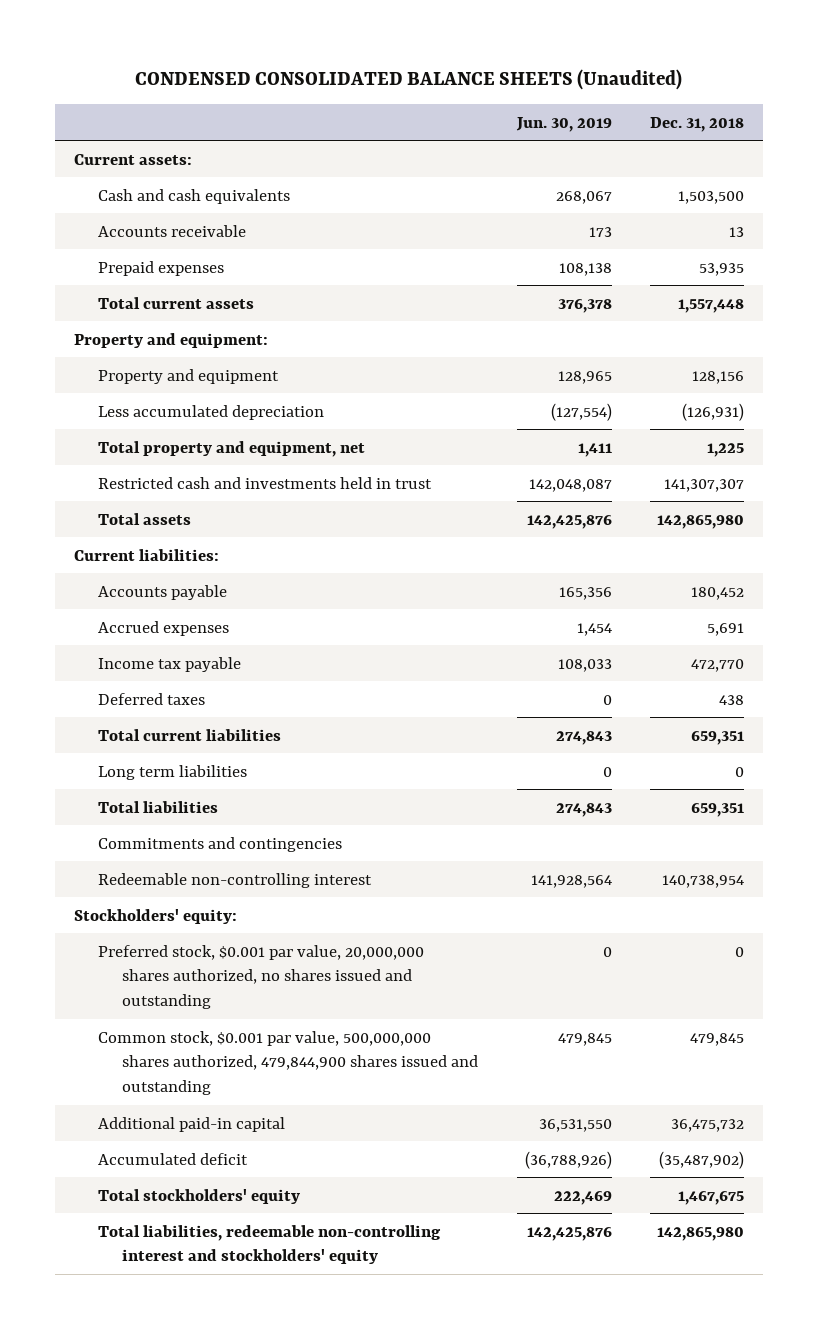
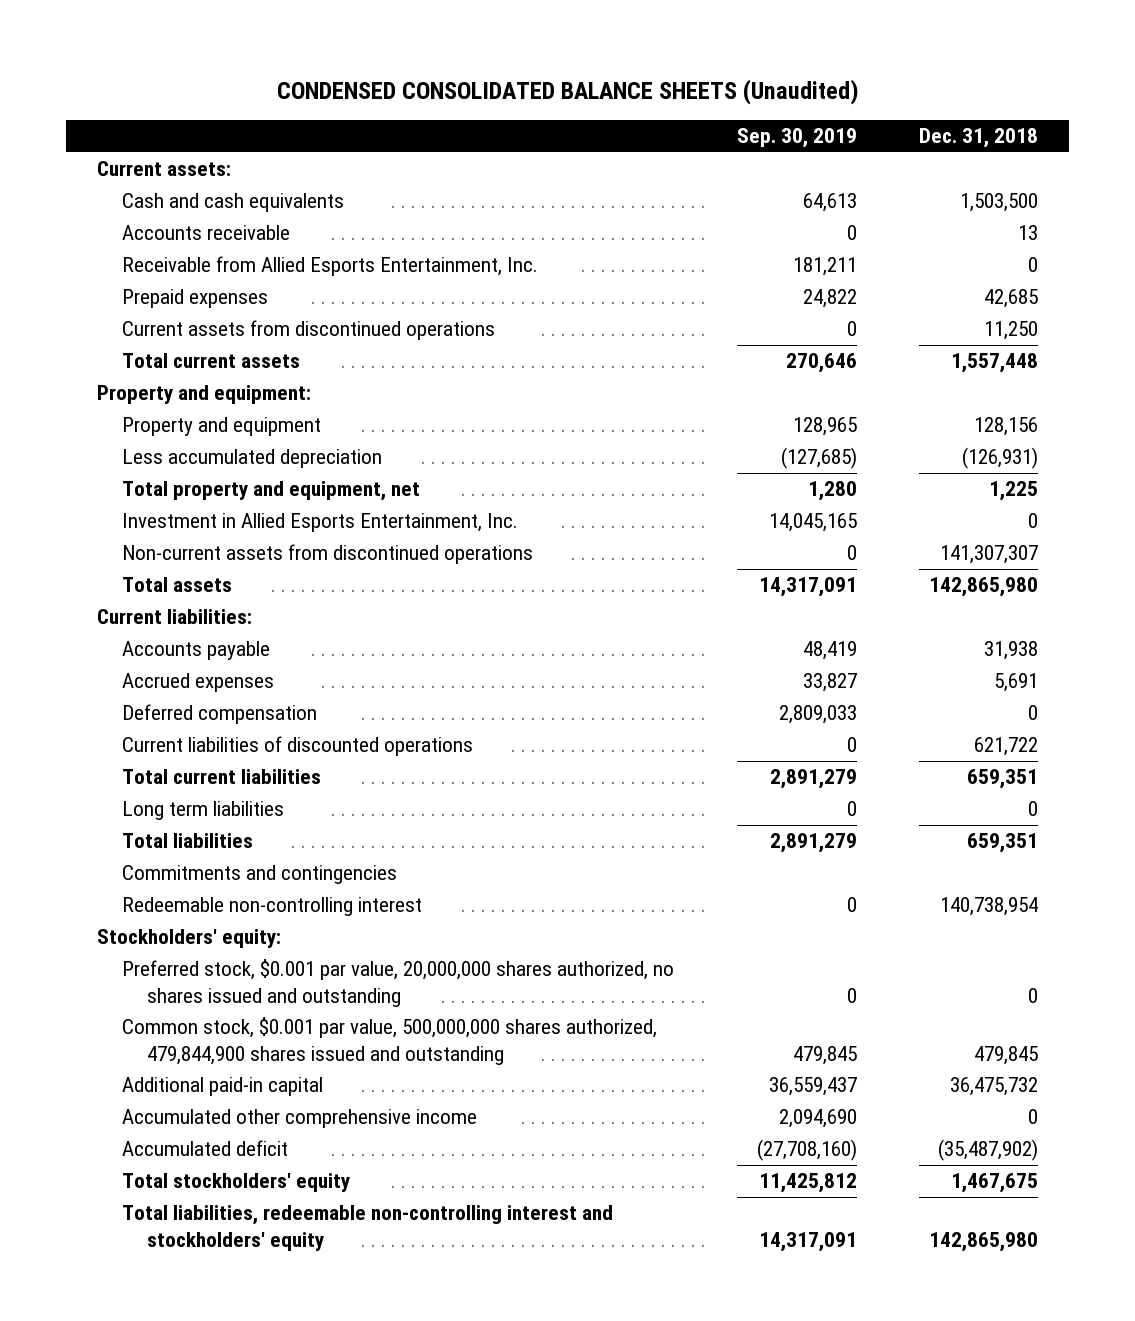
- | Jun. 30, 2019 | Dec. 31, 2018
+ | Sep. 30, 2019 | Dec. 31, 2018
- Prepaid expenses | 108,138 | 53,935
+ Receivable from Allied Esports Entertainment, Inc. | 181,211 | 0
+ Prepaid expenses | 24,822 | 42,685
+ Current assets from discontinued operations | 0 | 11,250
- Restricted cash and investments held in trust | 142,048,087 | 141,307,307
+ Investment in Allied Esports Entertainment, Inc. | 14,045,165 | 0
+ Non-current assets from discontinued operations | 0 | 141,307,307
- Accounts payable | 165,356 | 180,452
+ Accounts payable | 48,419 | 31,938
- Income tax payable | 108,033 | 472,770
- Deferred taxes | 0 | 438
+ Deferred compensation | 2,809,033 | 0
+ Current liabilities of discounted operations | 0 | 621,722
+ Accumulated other comprehensive income | 2,094,690 | 0

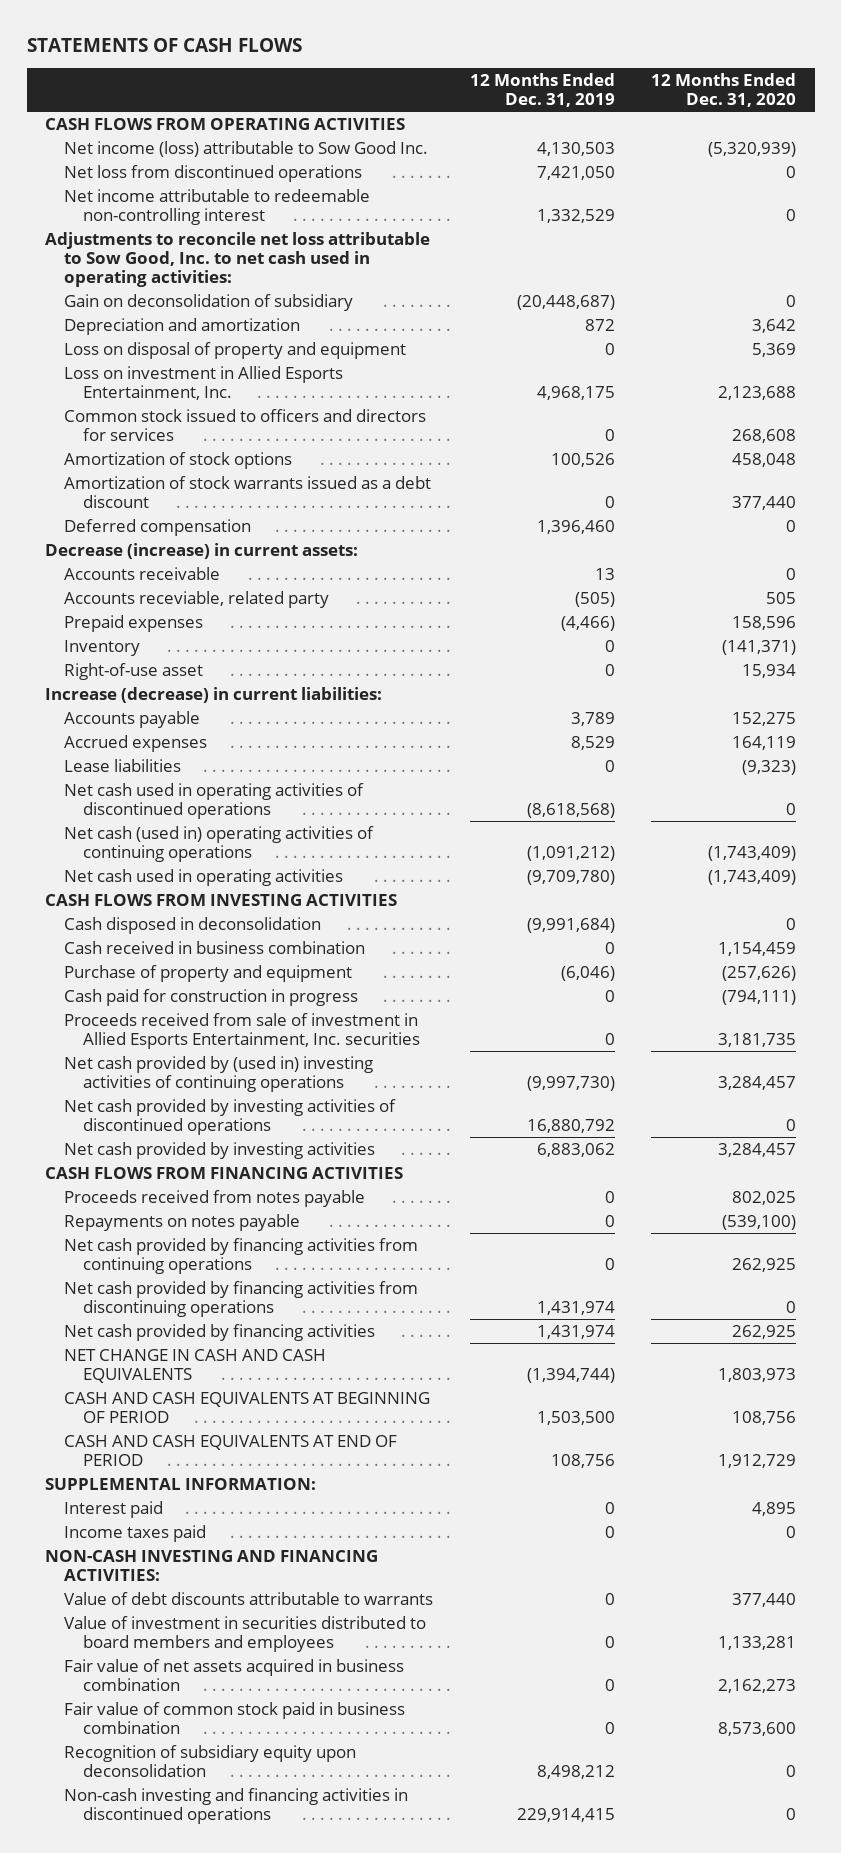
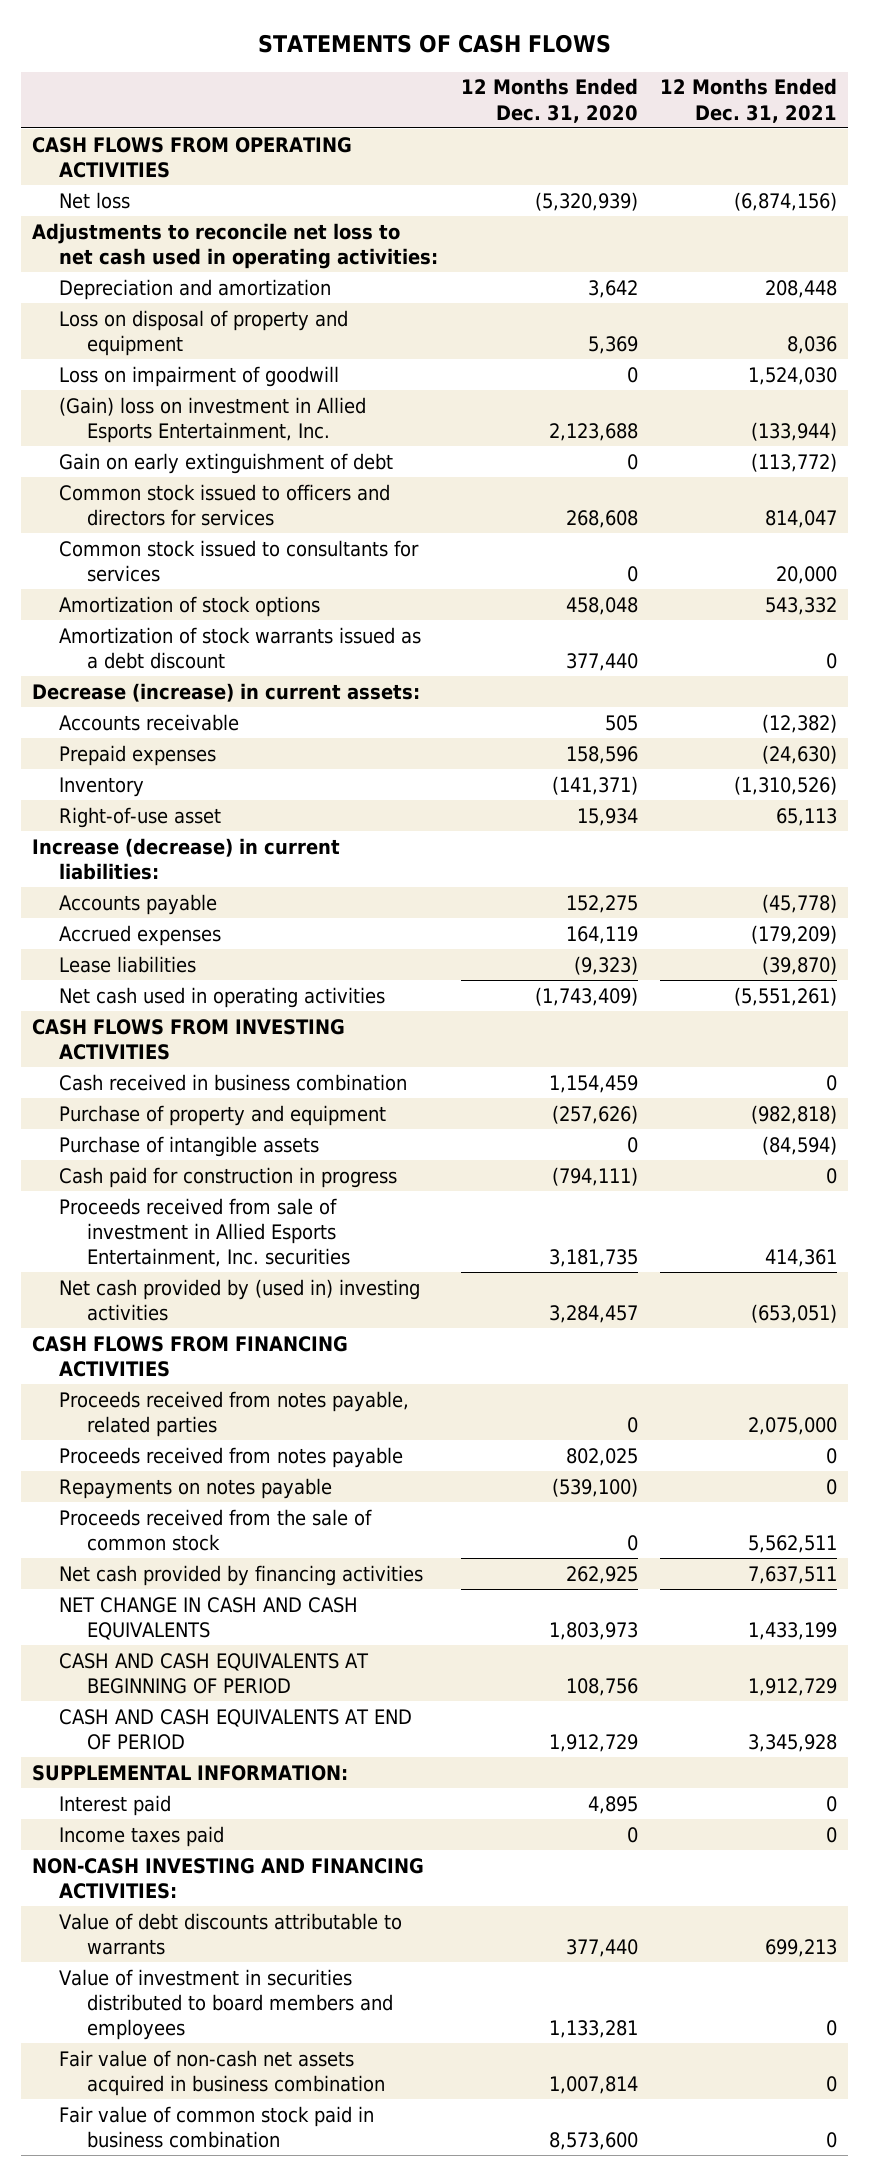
- | 12 Months Ended Dec. 31, 2019 | 12 Months Ended Dec. 31, 2020
+ | 12 Months Ended Dec. 31, 2020 | 12 Months Ended Dec. 31, 2021
- Net income (loss) attributable to Sow Good Inc. | 4,130,503 | (5,320,939)
- Net loss from discontinued operations | 7,421,050 | 0
- Net income attributable to redeemable non-controlling interest | 1,332,529 | 0
- Adjustments to reconcile net loss attributable to Sow Good, Inc. to net cash used in operating activities:
- Gain on deconsolidation of subsidiary | (20,448,687) | 0
+ Net loss | (5,320,939) | (6,874,156)
+ Adjustments to reconcile net loss to net cash used in operating activities:
- Loss on investment in Allied Esports Entertainment, Inc. | 4,968,175 | 2,123,688
+ Loss on impairment of goodwill | 0 | 1,524,030
+ (Gain) loss on investment in Allied Esports Entertainment, Inc. | 2,123,688 | (133,944)
+ Gain on early extinguishment of debt | 0 | (113,772)
+ Common stock issued to consultants for services | 0 | 20,000
- Deferred compensation | 1,396,460 | 0
- Accounts receivable | 13 | 0
- Accounts receviable, related party | (505) | 505
+ Accounts receivable | 505 | (12,382)
- Net cash used in operating activities of discontinued operations | (8,618,568) | 0
- Net cash (used in) operating activities of continuing operations | (1,091,212) | (1,743,409)
- Cash disposed in deconsolidation | (9,991,684) | 0
+ Purchase of intangible assets | 0 | (84,594)
- Net cash provided by (used in) investing activities of continuing operations | (9,997,730) | 3,284,457
- Net cash provided by investing activities of discontinued operations | 16,880,792 | 0
- Net cash provided by investing activities | 6,883,062 | 3,284,457
+ Net cash provided by (used in) investing activities | 3,284,457 | (653,051)
+ Proceeds received from notes payable, related parties | 0 | 2,075,000
- Net cash provided by financing activities from continuing operations | 0 | 262,925
- Net cash provided by financing activities from discontinuing operations | 1,431,974 | 0
+ Proceeds received from the sale of common stock | 0 | 5,562,511
- Fair value of net assets acquired in business combination | 0 | 2,162,273
+ Fair value of non-cash net assets acquired in business combination | 1,007,814 | 0
- Recognition of subsidiary equity upon deconsolidation | 8,498,212 | 0
- Non-cash investing and financing activities in discontinued operations | 229,914,415 | 0

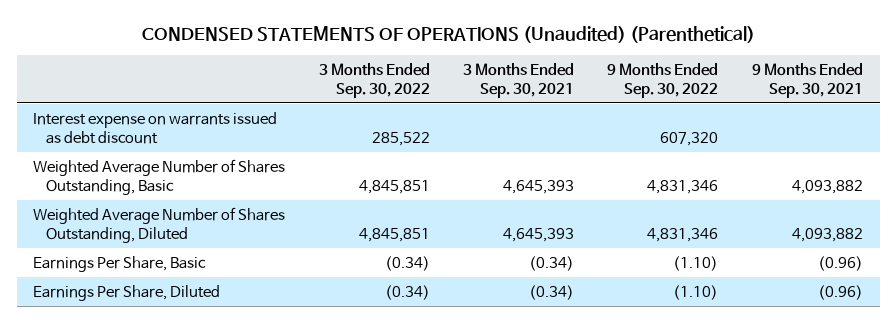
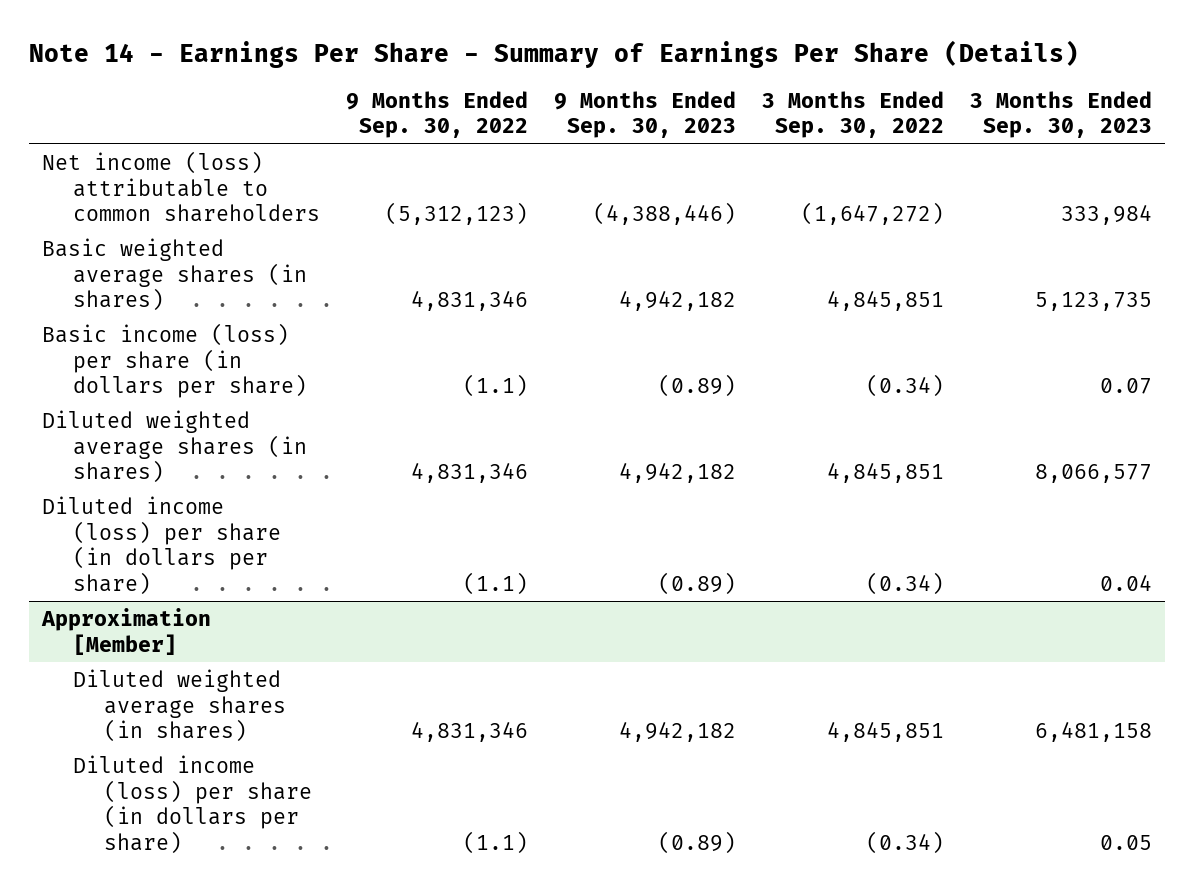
- CONDENSED STATEMENTS OF OPERATIONS (Unaudited) (Parenthetical)
+ Note 14 - Earnings Per Share - Summary of Earnings Per Share (Details)
- | 3 Months Ended Sep. 30, 2022 | 3 Months Ended Sep. 30, 2021 | 9 Months Ended Sep. 30, 2022 | 9 Months Ended Sep. 30, 2021
+ | 9 Months Ended Sep. 30, 2022 | 9 Months Ended Sep. 30, 2023 | 3 Months Ended Sep. 30, 2022 | 3 Months Ended Sep. 30, 2023
- Interest expense on warrants issued as debt discount | 285,522 | | 607,320 |
- Weighted Average Number of Shares Outstanding, Basic | 4,845,851 | 4,645,393 | 4,831,346 | 4,093,882
- Weighted Average Number of Shares Outstanding, Diluted | 4,845,851 | 4,645,393 | 4,831,346 | 4,093,882
- Earnings Per Share, Basic | (0.34) | (0.34) | (1.10) | (0.96)
- Earnings Per Share, Diluted | (0.34) | (0.34) | (1.10) | (0.96)
+ Net income (loss) attributable to common shareholders | (5,312,123) | (4,388,446) | (1,647,272) | 333,984
+ Basic weighted average shares (in shares) | 4,831,346 | 4,942,182 | 4,845,851 | 5,123,735
+ Basic income (loss) per share (in dollars per share) | (1.1) | (0.89) | (0.34) | 0.07
+ Diluted weighted average shares (in shares) | 4,831,346 | 4,942,182 | 4,845,851 | 8,066,577
+ Diluted income (loss) per share (in dollars per share) | (1.1) | (0.89) | (0.34) | 0.04
+ Approximation [Member]
+ Diluted weighted average shares (in shares) | 4,831,346 | 4,942,182 | 4,845,851 | 6,481,158
+ Diluted income (loss) per share (in dollars per share) | (1.1) | (0.89) | (0.34) | 0.05

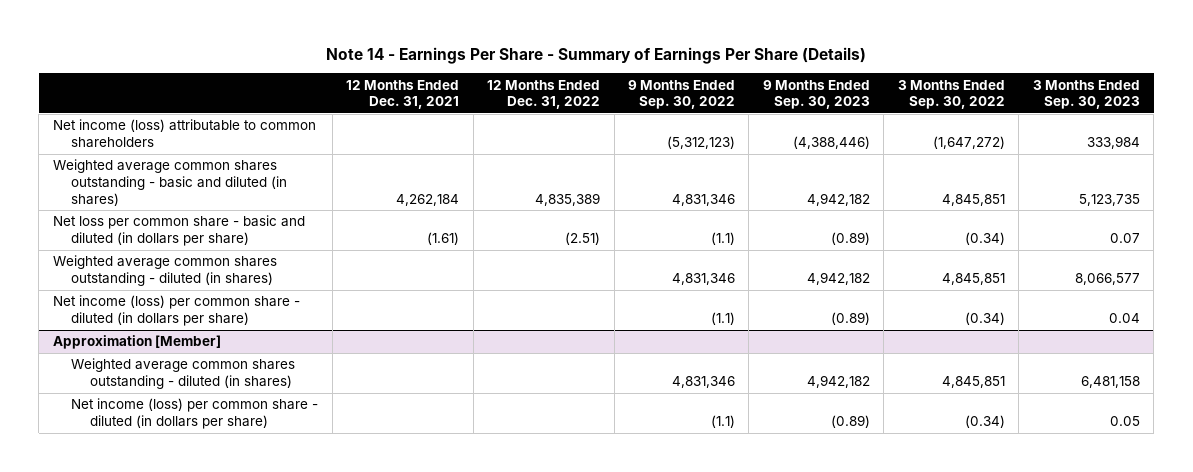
- | 9 Months Ended Sep. 30, 2022 | 9 Months Ended Sep. 30, 2023 | 3 Months Ended Sep. 30, 2022 | 3 Months Ended Sep. 30, 2023
+ | 12 Months Ended Dec. 31, 2021 | 12 Months Ended Dec. 31, 2022 | 9 Months Ended Sep. 30, 2022 | 9 Months Ended Sep. 30, 2023 | 3 Months Ended Sep. 30, 2022 | 3 Months Ended Sep. 30, 2023
- Basic weighted average shares (in shares) | 4,831,346 | 4,942,182 | 4,845,851 | 5,123,735
- Basic income (loss) per share (in dollars per share) | (1.1) | (0.89) | (0.34) | 0.07
- Diluted weighted average shares (in shares) | 4,831,346 | 4,942,182 | 4,845,851 | 8,066,577
- Diluted income (loss) per share (in dollars per share) | (1.1) | (0.89) | (0.34) | 0.04
+ Weighted average common shares outstanding - basic and diluted (in shares) | 4,262,184 | 4,835,389 | 4,831,346 | 4,942,182 | 4,845,851 | 5,123,735
+ Net loss per common share - basic and diluted (in dollars per share) | (1.61) | (2.51) | (1.1) | (0.89) | (0.34) | 0.07
+ Weighted average common shares outstanding - diluted (in shares) | | | 4,831,346 | 4,942,182 | 4,845,851 | 8,066,577
+ Net income (loss) per common share - diluted (in dollars per share) | | | (1.1) | (0.89) | (0.34) | 0.04
@ Approximation [Member]
- Diluted weighted average shares (in shares) | 4,831,346 | 4,942,182 | 4,845,851 | 6,481,158
- Diluted income (loss) per share (in dollars per share) | (1.1) | (0.89) | (0.34) | 0.05
+ Weighted average common shares outstanding - diluted (in shares) | | | 4,831,346 | 4,942,182 | 4,845,851 | 6,481,158
+ Net income (loss) per common share - diluted (in dollars per share) | | | (1.1) | (0.89) | (0.34) | 0.05

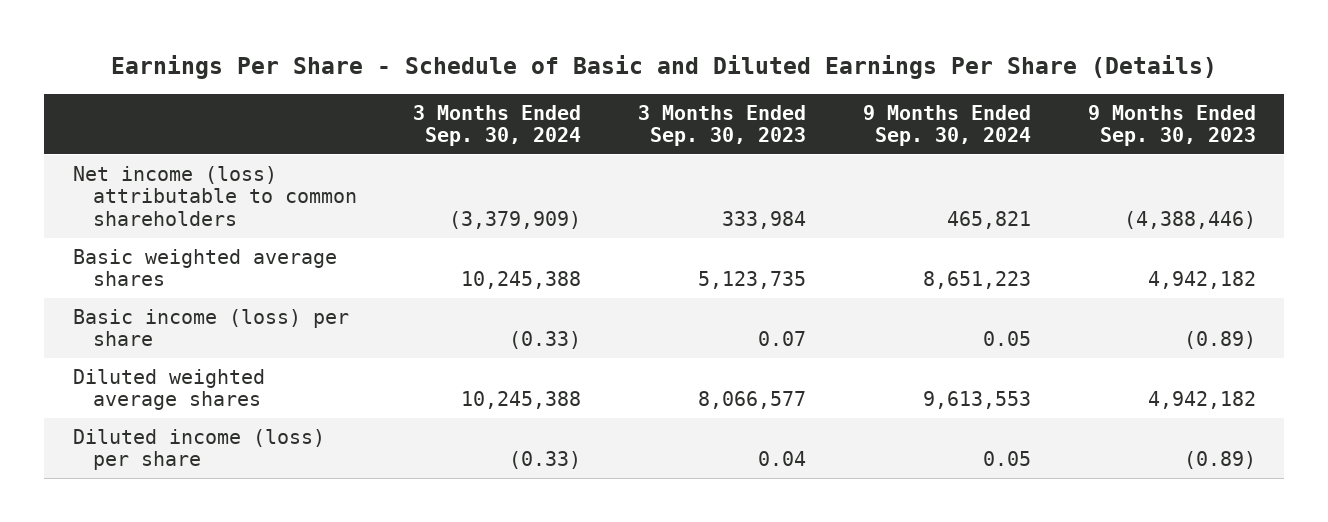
- Note 14 - Earnings Per Share - Summary of Earnings Per Share (Details)
+ Earnings Per Share - Schedule of Basic and Diluted Earnings Per Share (Details)
- | 12 Months Ended Dec. 31, 2021 | 12 Months Ended Dec. 31, 2022 | 9 Months Ended Sep. 30, 2022 | 9 Months Ended Sep. 30, 2023 | 3 Months Ended Sep. 30, 2022 | 3 Months Ended Sep. 30, 2023
+ | 3 Months Ended Sep. 30, 2024 | 3 Months Ended Sep. 30, 2023 | 9 Months Ended Sep. 30, 2024 | 9 Months Ended Sep. 30, 2023
- Weighted average common shares outstanding - basic and diluted (in shares) | 4,262,184 | 4,835,389 | 4,831,346 | 4,942,182 | 4,845,851 | 5,123,735
- Net loss per common share - basic and diluted (in dollars per share) | (1.61) | (2.51) | (1.1) | (0.89) | (0.34) | 0.07
- Weighted average common shares outstanding - diluted (in shares) | | | 4,831,346 | 4,942,182 | 4,845,851 | 8,066,577
- Net income (loss) per common share - diluted (in dollars per share) | | | (1.1) | (0.89) | (0.34) | 0.04
- Approximation [Member]
- Weighted average common shares outstanding - diluted (in shares) | | | 4,831,346 | 4,942,182 | 4,845,851 | 6,481,158
- Net income (loss) per common share - diluted (in dollars per share) | | | (1.1) | (0.89) | (0.34) | 0.05
+ Basic weighted average shares | 10,245,388 | 5,123,735 | 8,651,223 | 4,942,182
+ Basic income (loss) per share | (0.33) | 0.07 | 0.05 | (0.89)
+ Diluted weighted average shares | 10,245,388 | 8,066,577 | 9,613,553 | 4,942,182
+ Diluted income (loss) per share | (0.33) | 0.04 | 0.05 | (0.89)

